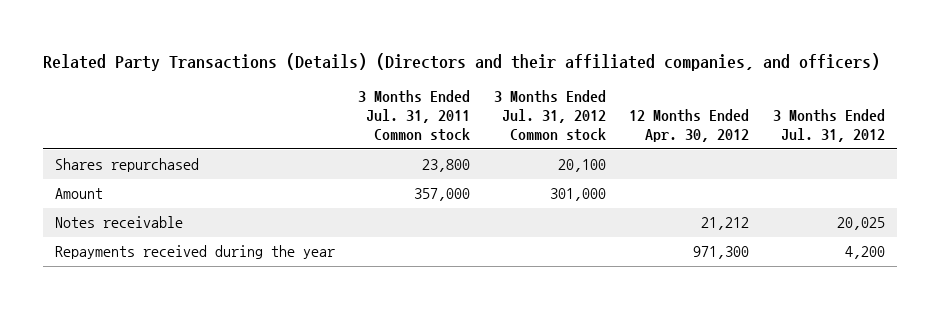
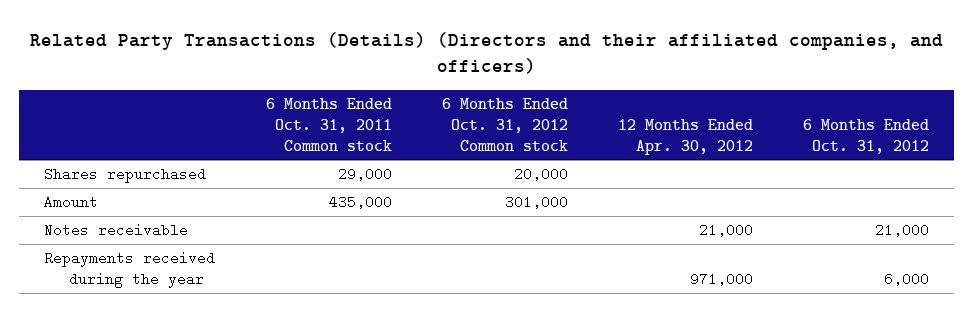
- | 3 Months Ended Jul. 31, 2011 Common stock | 3 Months Ended Jul. 31, 2012 Common stock | 12 Months Ended Apr. 30, 2012 | 3 Months Ended Jul. 31, 2012
+ | 6 Months Ended Oct. 31, 2011 Common stock | 6 Months Ended Oct. 31, 2012 Common stock | 12 Months Ended Apr. 30, 2012 | 6 Months Ended Oct. 31, 2012
- Notes receivable | | | 21,212 | 20,025
- Repayments received during the year | | | 971,300 | 4,200
+ Notes receivable | | | 21,000 | 21,000
+ Repayments received during the year | | | 971,000 | 6,000

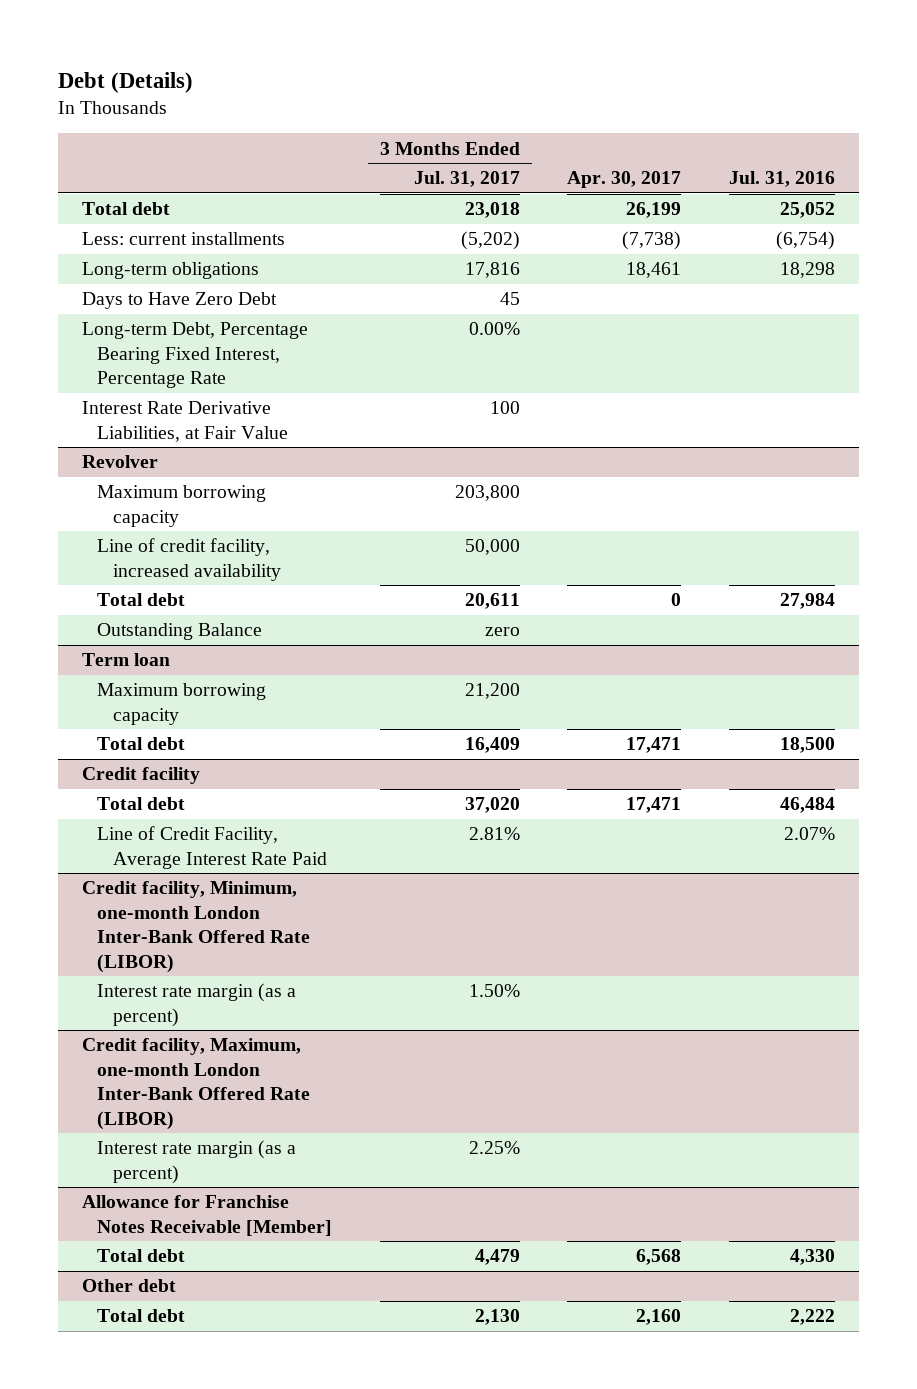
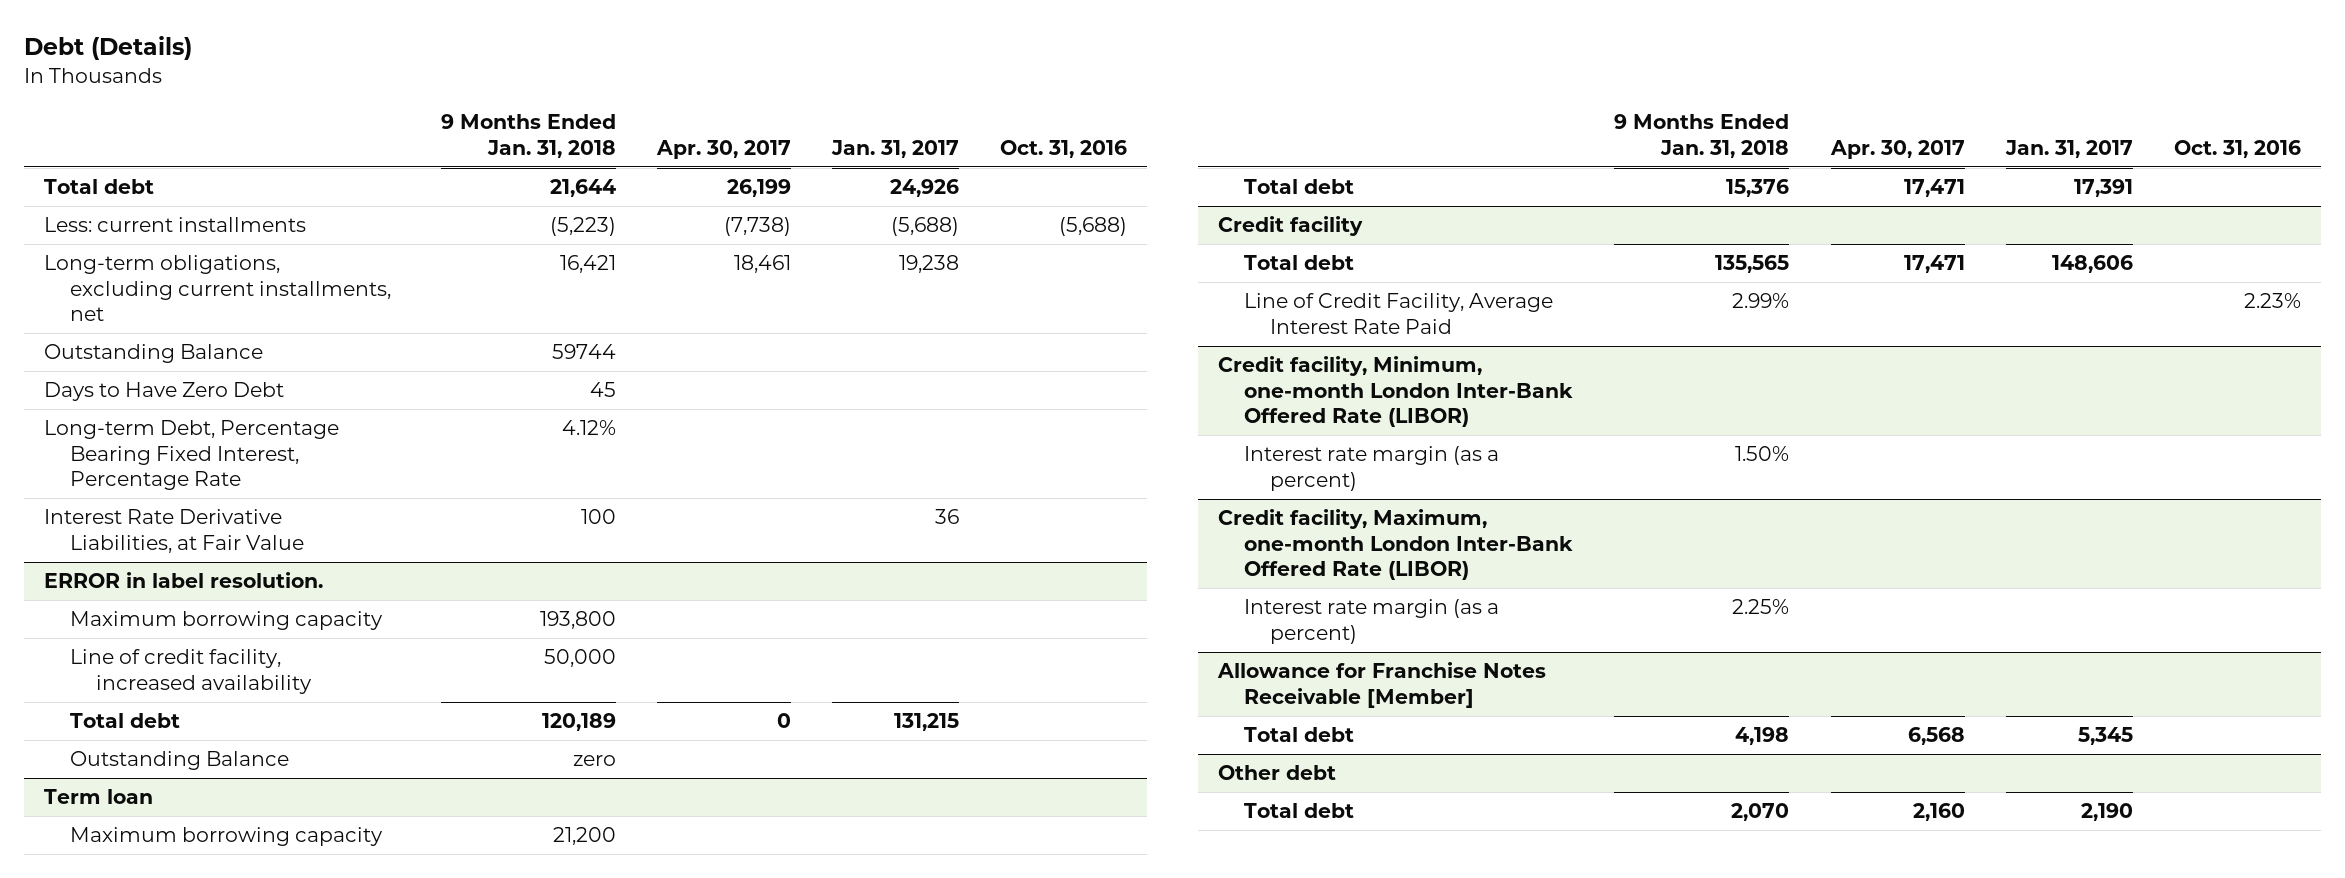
- | 3 Months Ended Jul. 31, 2017 | Apr. 30, 2017 | Jul. 31, 2016
+ | 9 Months Ended Jan. 31, 2018 | Apr. 30, 2017 | Jan. 31, 2017 | Oct. 31, 2016
- Long-term obligations | 17,816 | 18,461 | 18,298
+ Long-term obligations, excluding current installments, net | 16,421 | 18,461 | 19,238 |
+ Outstanding Balance | 59744 | | |
- Revolver
+ ERROR in label resolution.

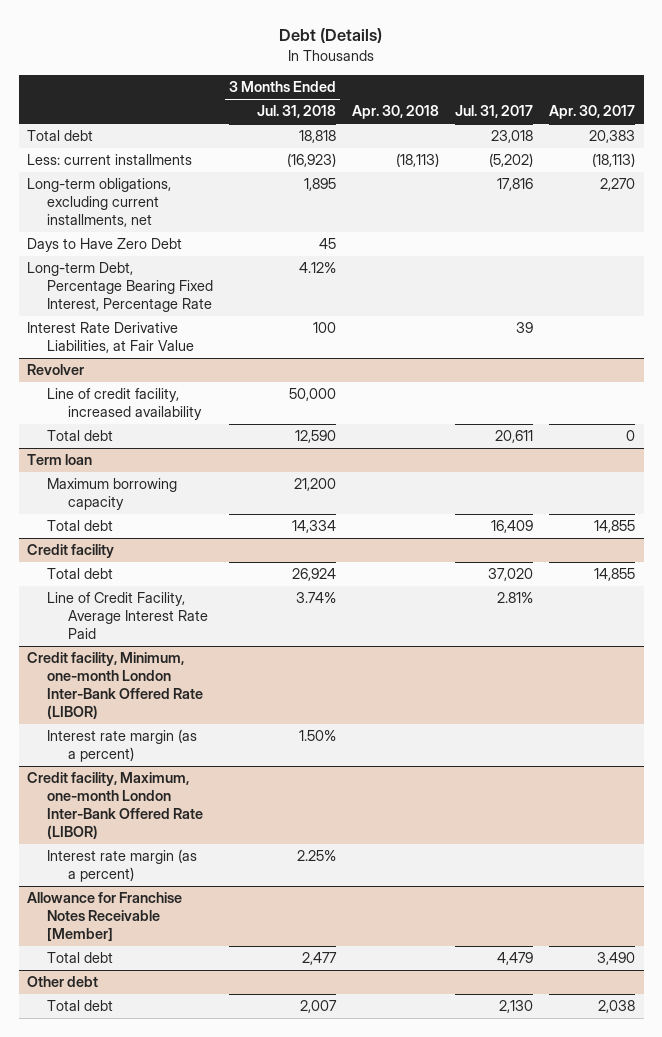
- | 9 Months Ended Jan. 31, 2018 | Apr. 30, 2017 | Jan. 31, 2017 | Oct. 31, 2016
+ | 3 Months Ended Jul. 31, 2018 | Apr. 30, 2018 | Jul. 31, 2017 | Apr. 30, 2017
- Total debt | 21,644 | 26,199 | 24,926 |
- Less: current installments | (5,223) | (7,738) | (5,688) | (5,688)
- Long-term obligations, excluding current installments, net | 16,421 | 18,461 | 19,238 |
- Outstanding Balance | 59744 | | |
+ Total debt | 18,818 | | 23,018 | 20,383
+ Less: current installments | (16,923) | (18,113) | (5,202) | (18,113)
+ Long-term obligations, excluding current installments, net | 1,895 | | 17,816 | 2,270
- ERROR in label resolution.
- Maximum borrowing capacity | 193,800 | | |
+ Revolver
- Outstanding Balance | zero | | |
@ Term loan
- Total debt | 15,376 | 17,471 | 17,391 |
+ Total debt | 14,334 | | 16,409 | 14,855
@ Credit facility
- Total debt | 135,565 | 17,471 | 148,606 |
+ Total debt | 26,924 | | 37,020 | 14,855
@ Allowance for Franchise Notes Receivable [Member]
- Total debt | 4,198 | 6,568 | 5,345 |
+ Total debt | 2,477 | | 4,479 | 3,490
@ Other debt
- Total debt | 2,070 | 2,160 | 2,190 |
+ Total debt | 2,007 | | 2,130 | 2,038

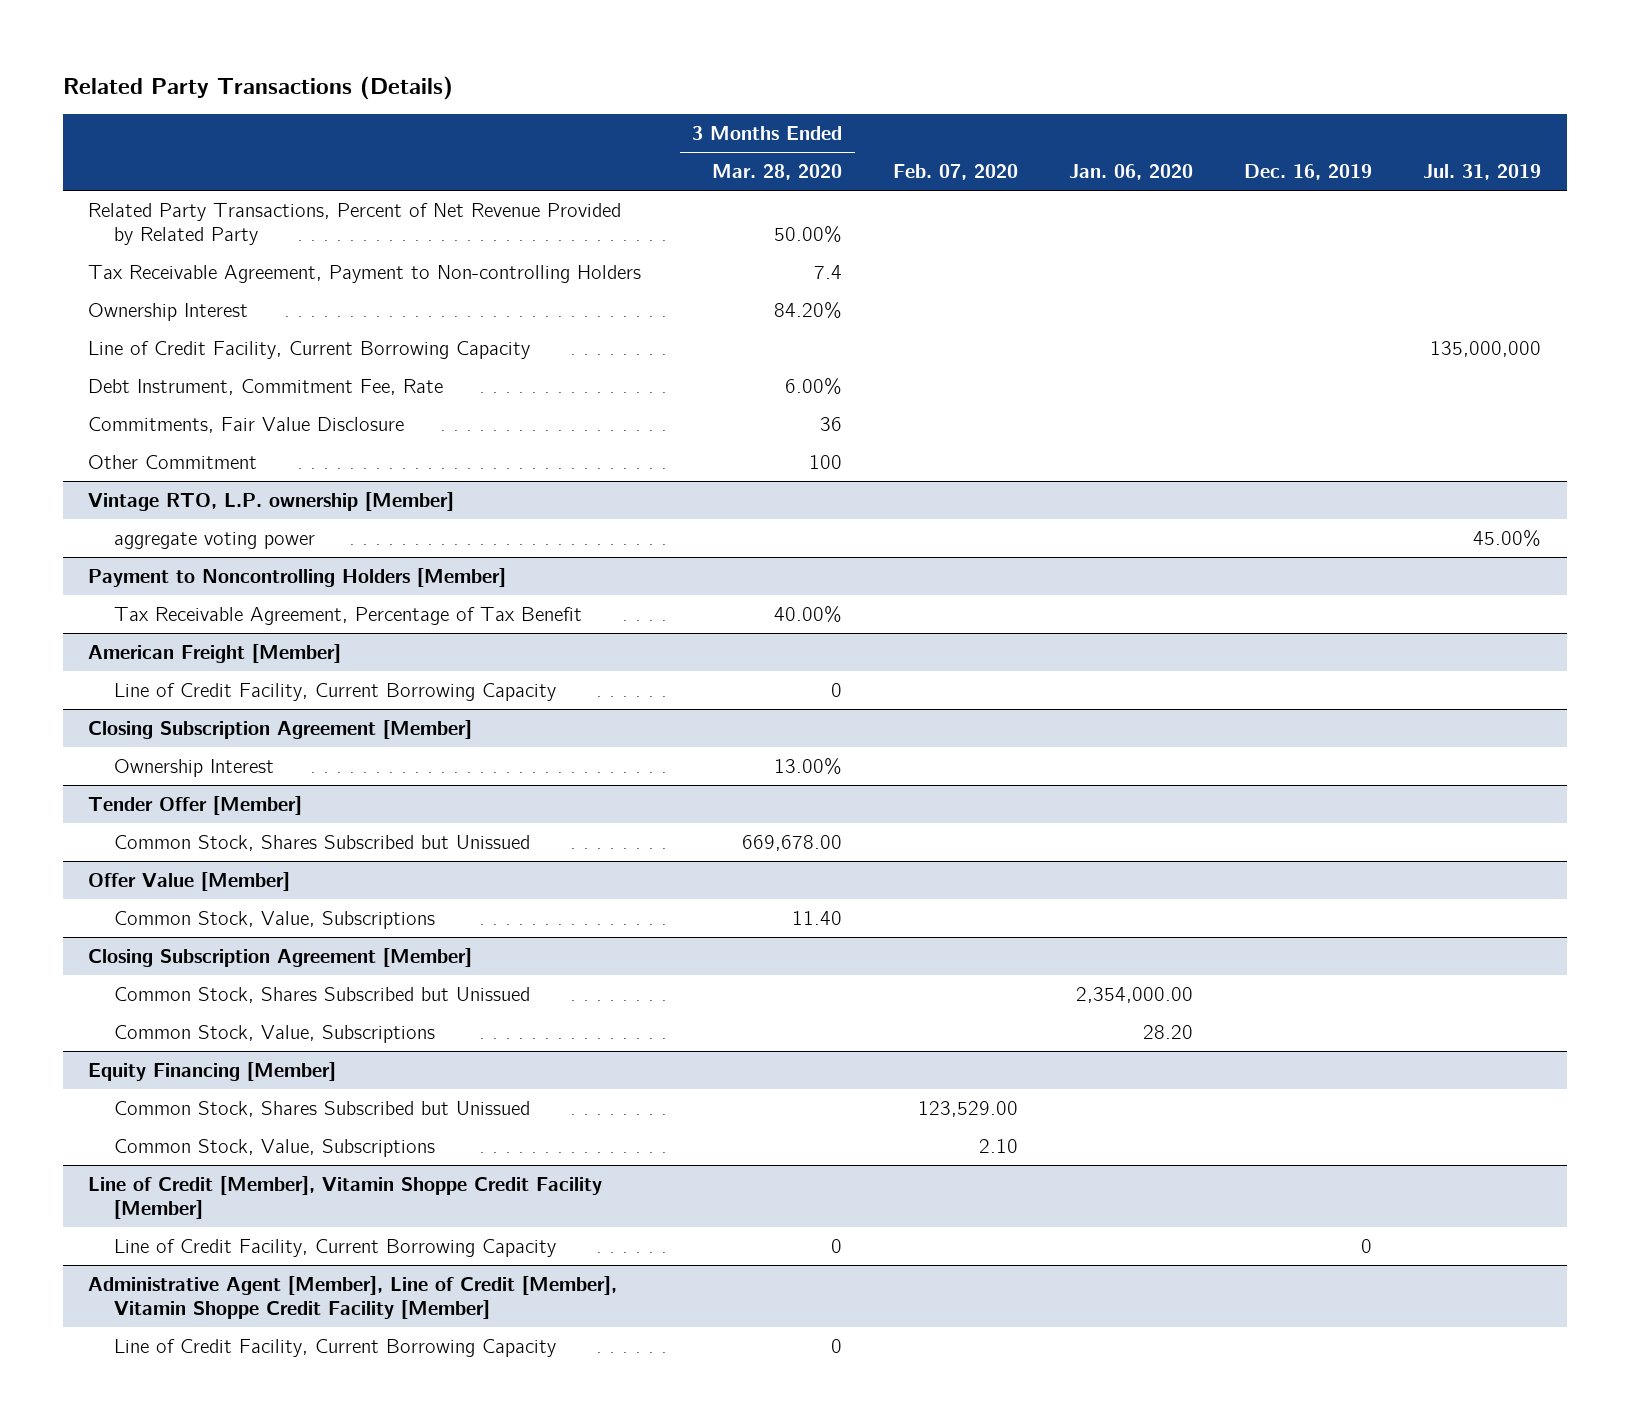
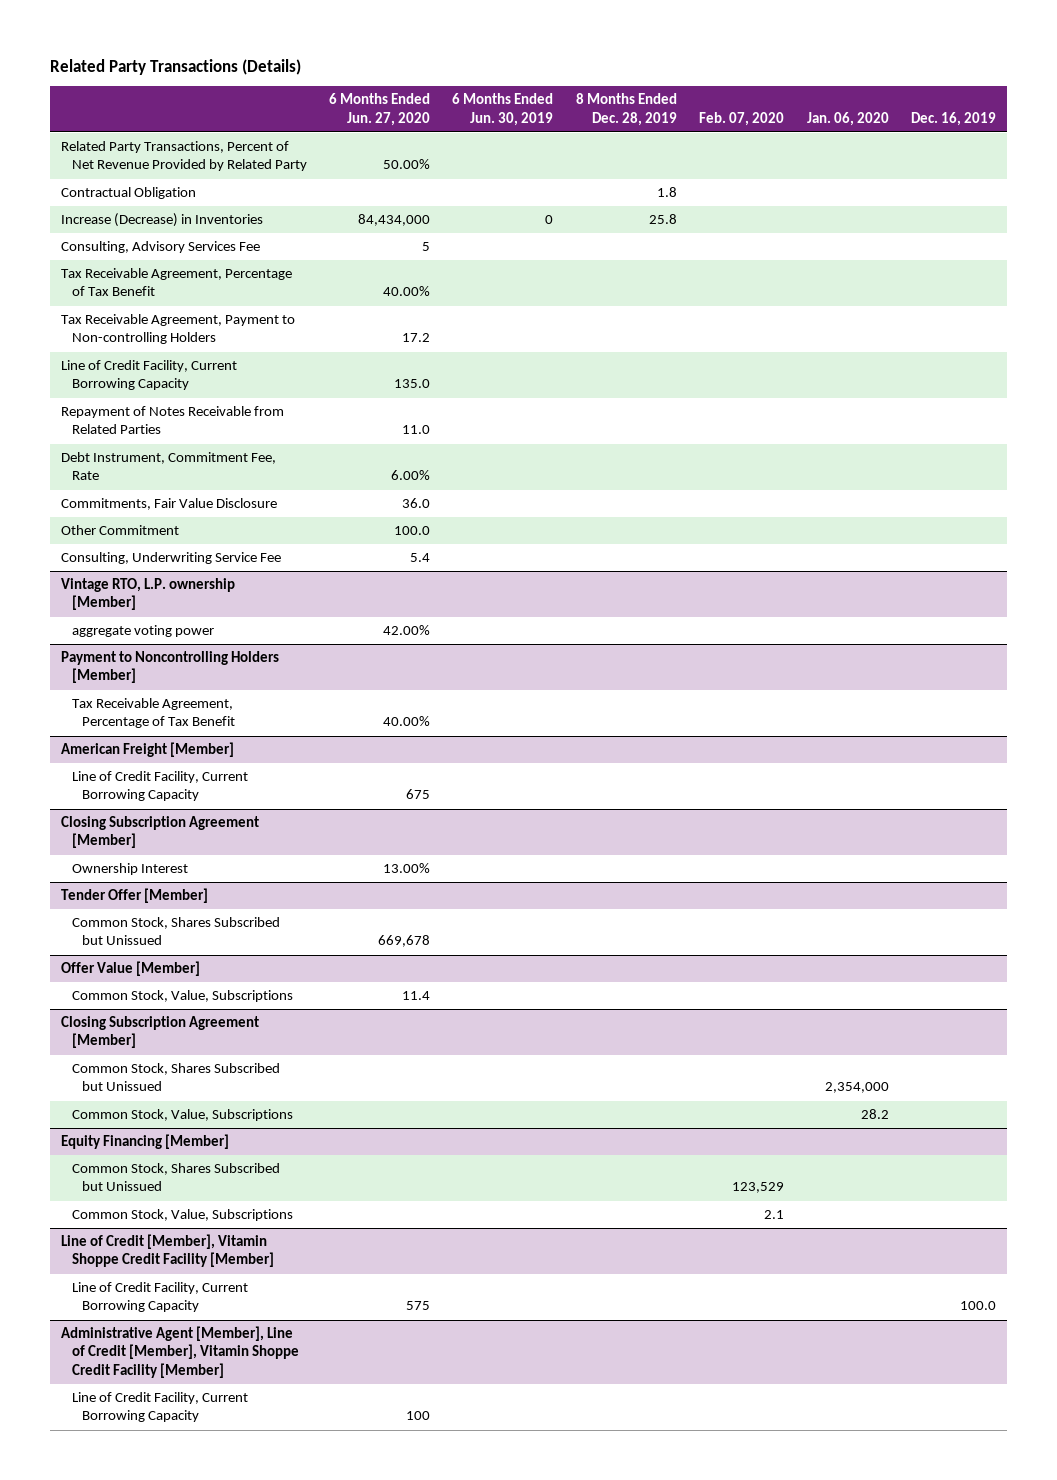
- | 3 Months Ended Mar. 28, 2020 | Feb. 07, 2020 | Jan. 06, 2020 | Dec. 16, 2019 | Jul. 31, 2019
+ | 6 Months Ended Jun. 27, 2020 | 6 Months Ended Jun. 30, 2019 | 8 Months Ended Dec. 28, 2019 | Feb. 07, 2020 | Jan. 06, 2020 | Dec. 16, 2019
+ Contractual Obligation | | | 1.8 | | |
+ Increase (Decrease) in Inventories | 84,434,000 | 0 | 25.8 | | |
+ Consulting, Advisory Services Fee | 5 | | | | |
+ Tax Receivable Agreement, Percentage of Tax Benefit | 40.00% | | | | |
- Ownership Interest | 84.20% | | | |
+ Repayment of Notes Receivable from Related Parties | 11.0 | | | | |
+ Consulting, Underwriting Service Fee | 5.4 | | | | |
@ Closing Subscription Agreement [Member]
- Common Stock, Shares Subscribed but Unissued | | | 2,354,000.00 | |
- Common Stock, Value, Subscriptions | | | 28.20 | |
+ Common Stock, Shares Subscribed but Unissued | | | | | 2,354,000 |
+ Common Stock, Value, Subscriptions | | | | | 28.2 |
@ Equity Financing [Member]
- Common Stock, Shares Subscribed but Unissued | | 123,529.00 | | |
- Common Stock, Value, Subscriptions | | 2.10 | | |
+ Common Stock, Shares Subscribed but Unissued | | | | 123,529 | |
+ Common Stock, Value, Subscriptions | | | | 2.1 | |
@ Line of Credit [Member], Vitamin Shoppe Credit Facility [Member]
- Line of Credit Facility, Current Borrowing Capacity | 0 | | | 0 |
+ Line of Credit Facility, Current Borrowing Capacity | 575 | | | | | 100.0

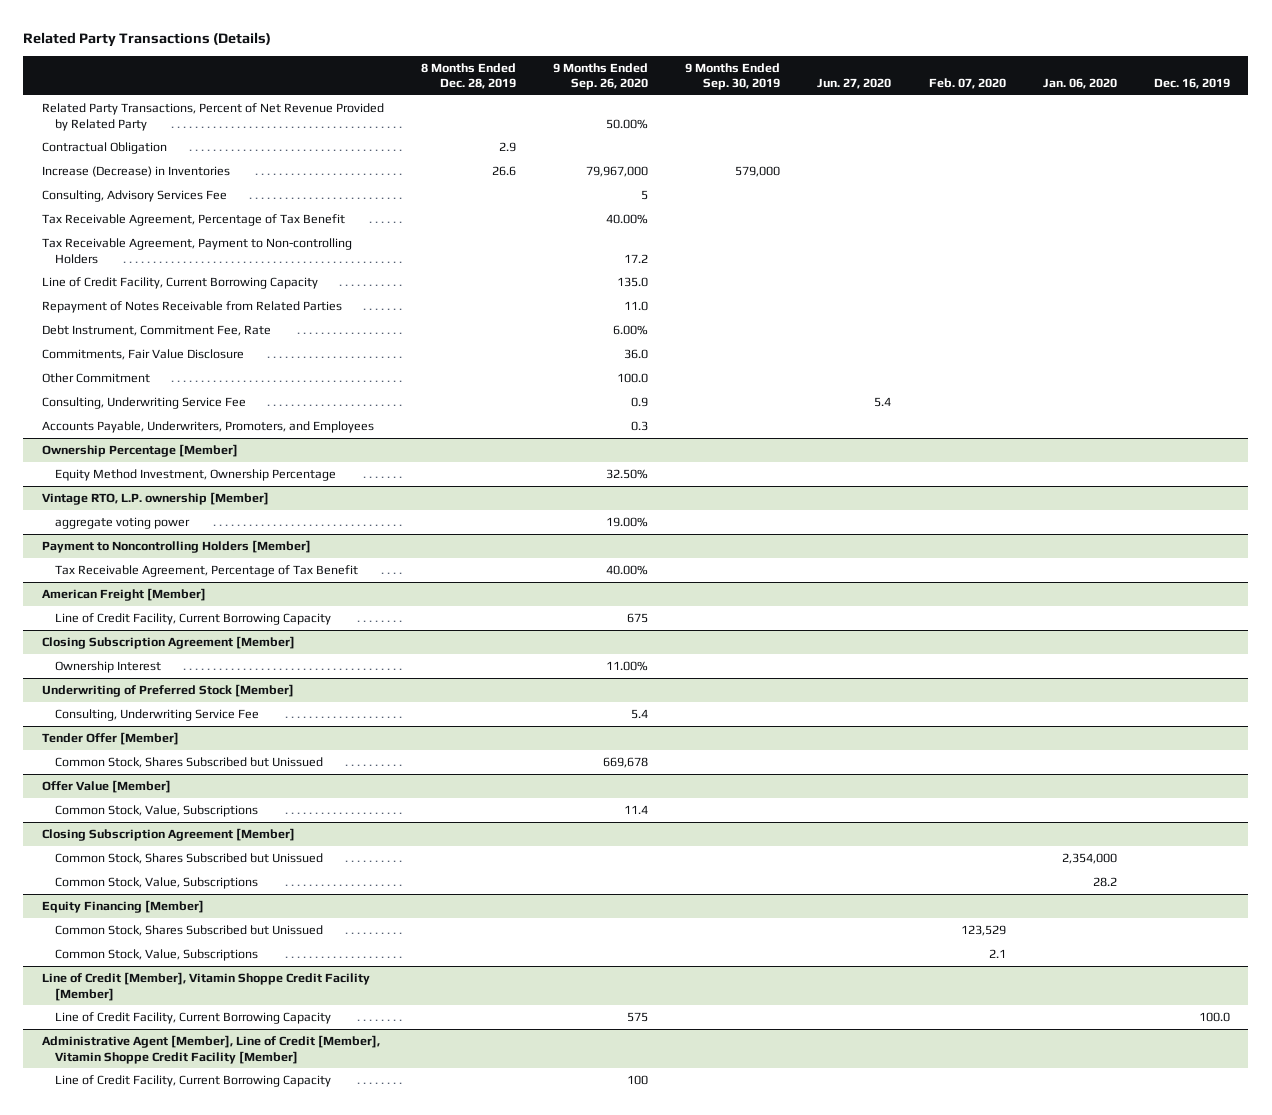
- | 6 Months Ended Jun. 27, 2020 | 6 Months Ended Jun. 30, 2019 | 8 Months Ended Dec. 28, 2019 | Feb. 07, 2020 | Jan. 06, 2020 | Dec. 16, 2019
+ | 8 Months Ended Dec. 28, 2019 | 9 Months Ended Sep. 26, 2020 | 9 Months Ended Sep. 30, 2019 | Jun. 27, 2020 | Feb. 07, 2020 | Jan. 06, 2020 | Dec. 16, 2019
- Contractual Obligation | | | 1.8 | | |
- Increase (Decrease) in Inventories | 84,434,000 | 0 | 25.8 | | |
+ Contractual Obligation | 2.9 | | | | | |
+ Increase (Decrease) in Inventories | 26.6 | 79,967,000 | 579,000 | | | |
+ Accounts Payable, Underwriters, Promoters, and Employees | | 0.3 | | | | |
+ Ownership Percentage [Member]
+ Equity Method Investment, Ownership Percentage | | 32.50% | | | | |
+ Underwriting of Preferred Stock [Member]
+ Consulting, Underwriting Service Fee | | 5.4 | | | | |

